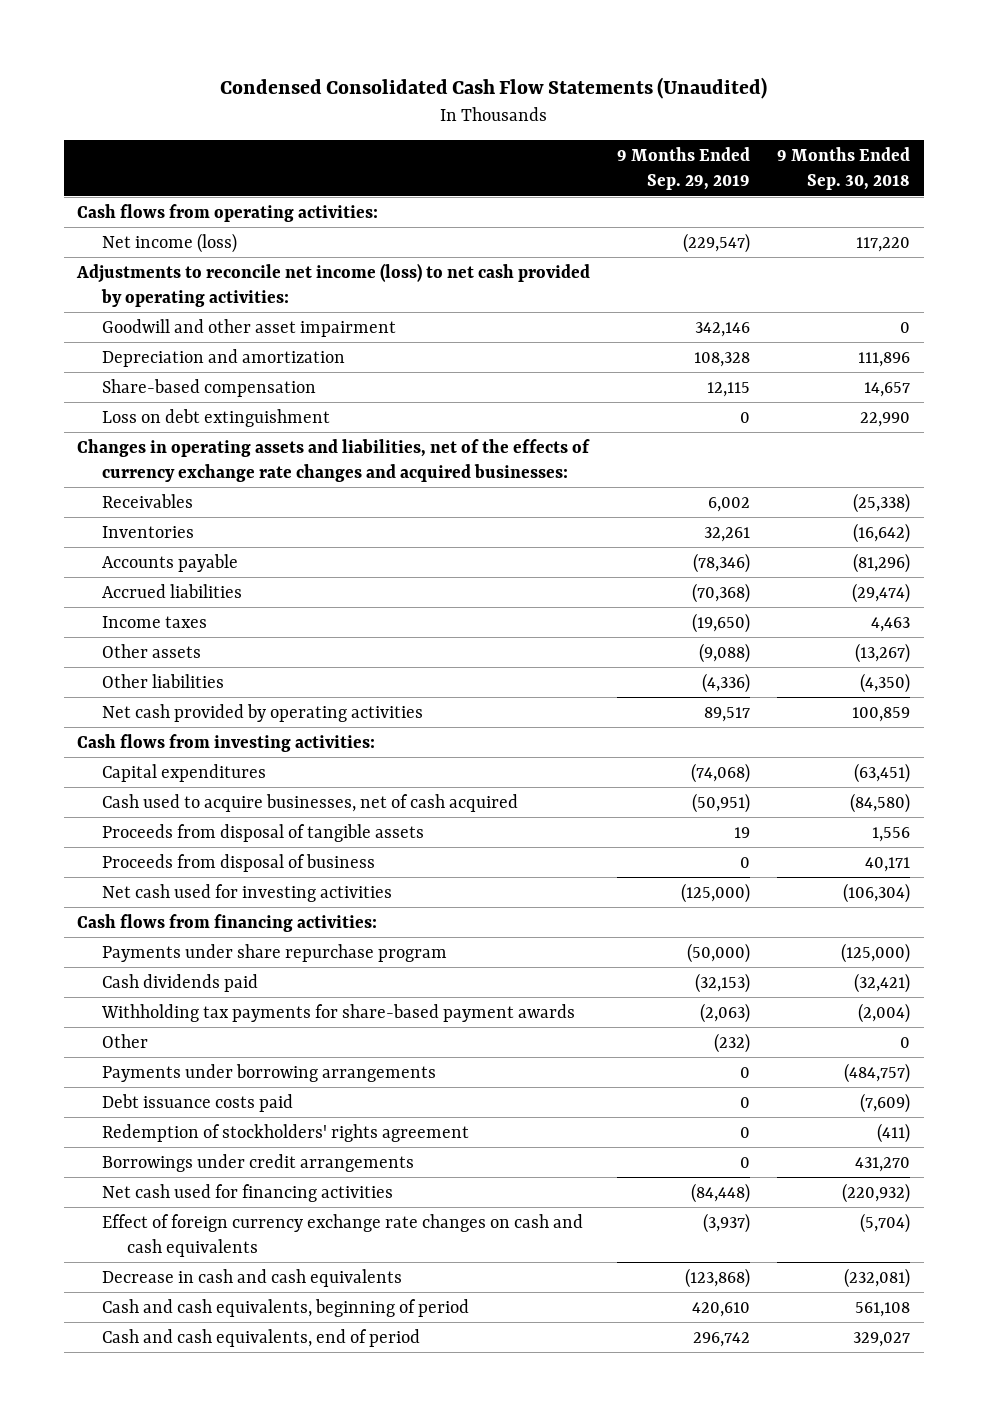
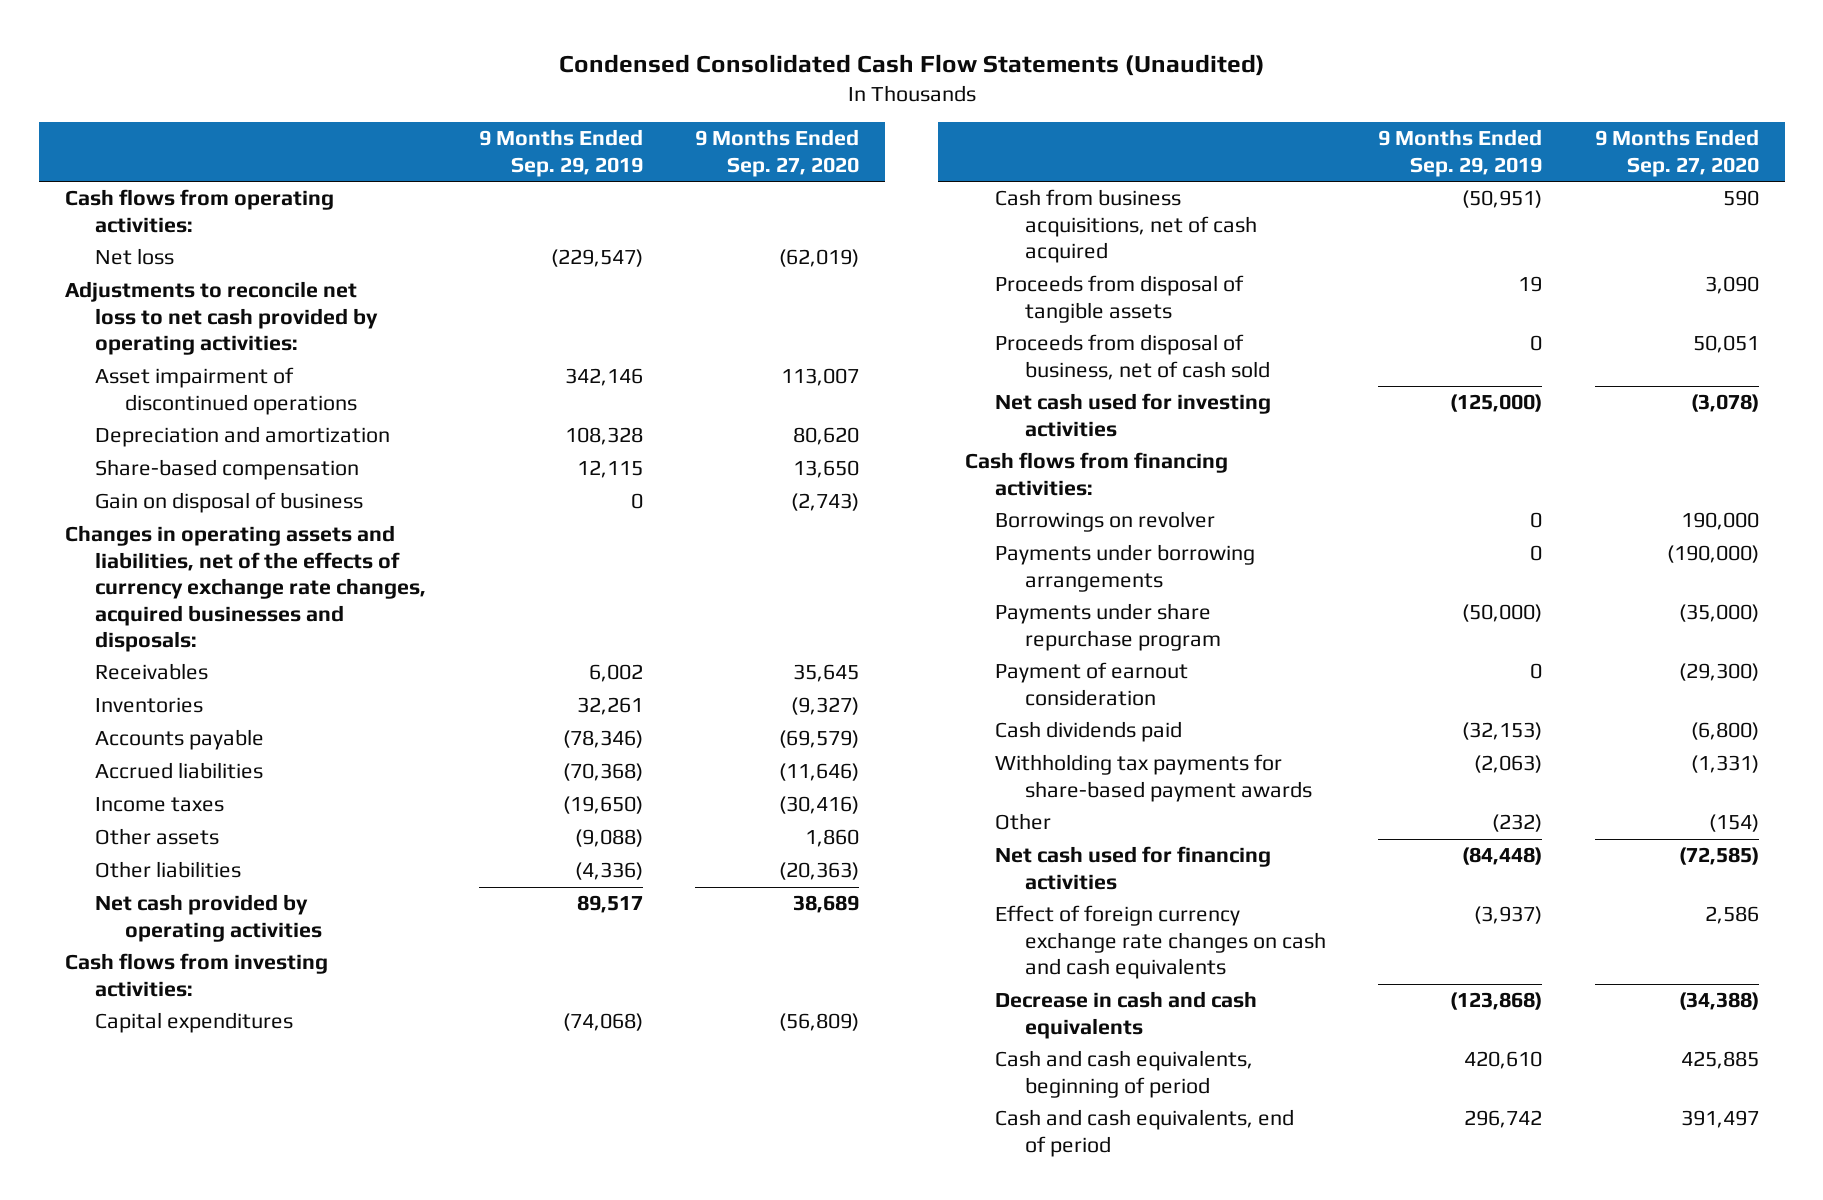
- | 9 Months Ended Sep. 29, 2019 | 9 Months Ended Sep. 30, 2018
+ | 9 Months Ended Sep. 29, 2019 | 9 Months Ended Sep. 27, 2020
- Net income (loss) | (229,547) | 117,220
- Adjustments to reconcile net income (loss) to net cash provided by operating activities:
- Goodwill and other asset impairment | 342,146 | 0
+ Net loss | (229,547) | (62,019)
+ Adjustments to reconcile net loss to net cash provided by operating activities:
+ Asset impairment of discontinued operations | 342,146 | 113,007
- Loss on debt extinguishment | 0 | 22,990
- Changes in operating assets and liabilities, net of the effects of currency exchange rate changes and acquired businesses:
+ Gain on disposal of business | 0 | (2,743)
+ Changes in operating assets and liabilities, net of the effects of currency exchange rate changes, acquired businesses and disposals:
- Cash used to acquire businesses, net of cash acquired | (50,951) | (84,580)
+ Cash from business acquisitions, net of cash acquired | (50,951) | 590
- Proceeds from disposal of business | 0 | 40,171
+ Proceeds from disposal of business, net of cash sold | 0 | 50,051
+ Borrowings on revolver | 0 | 190,000
moved up: Payments under borrowing arrangements | 0 | (190,000)
+ Payment of earnout consideration | 0 | (29,300)
- Debt issuance costs paid | 0 | (7,609)
- Redemption of stockholders' rights agreement | 0 | (411)
- Borrowings under credit arrangements | 0 | 431,270

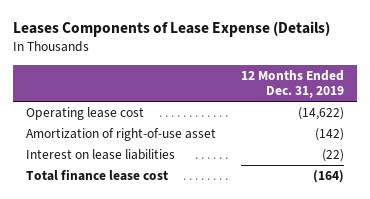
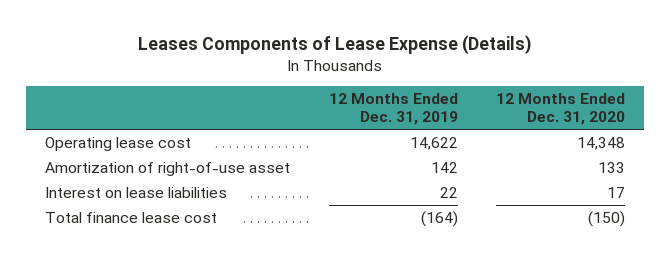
- | 12 Months Ended Dec. 31, 2019
+ | 12 Months Ended Dec. 31, 2019 | 12 Months Ended Dec. 31, 2020
- Operating lease cost | (14,622)
- Amortization of right-of-use asset | (142)
- Interest on lease liabilities | (22)
+ Operating lease cost | 14,622 | 14,348
+ Amortization of right-of-use asset | 142 | 133
+ Interest on lease liabilities | 22 | 17

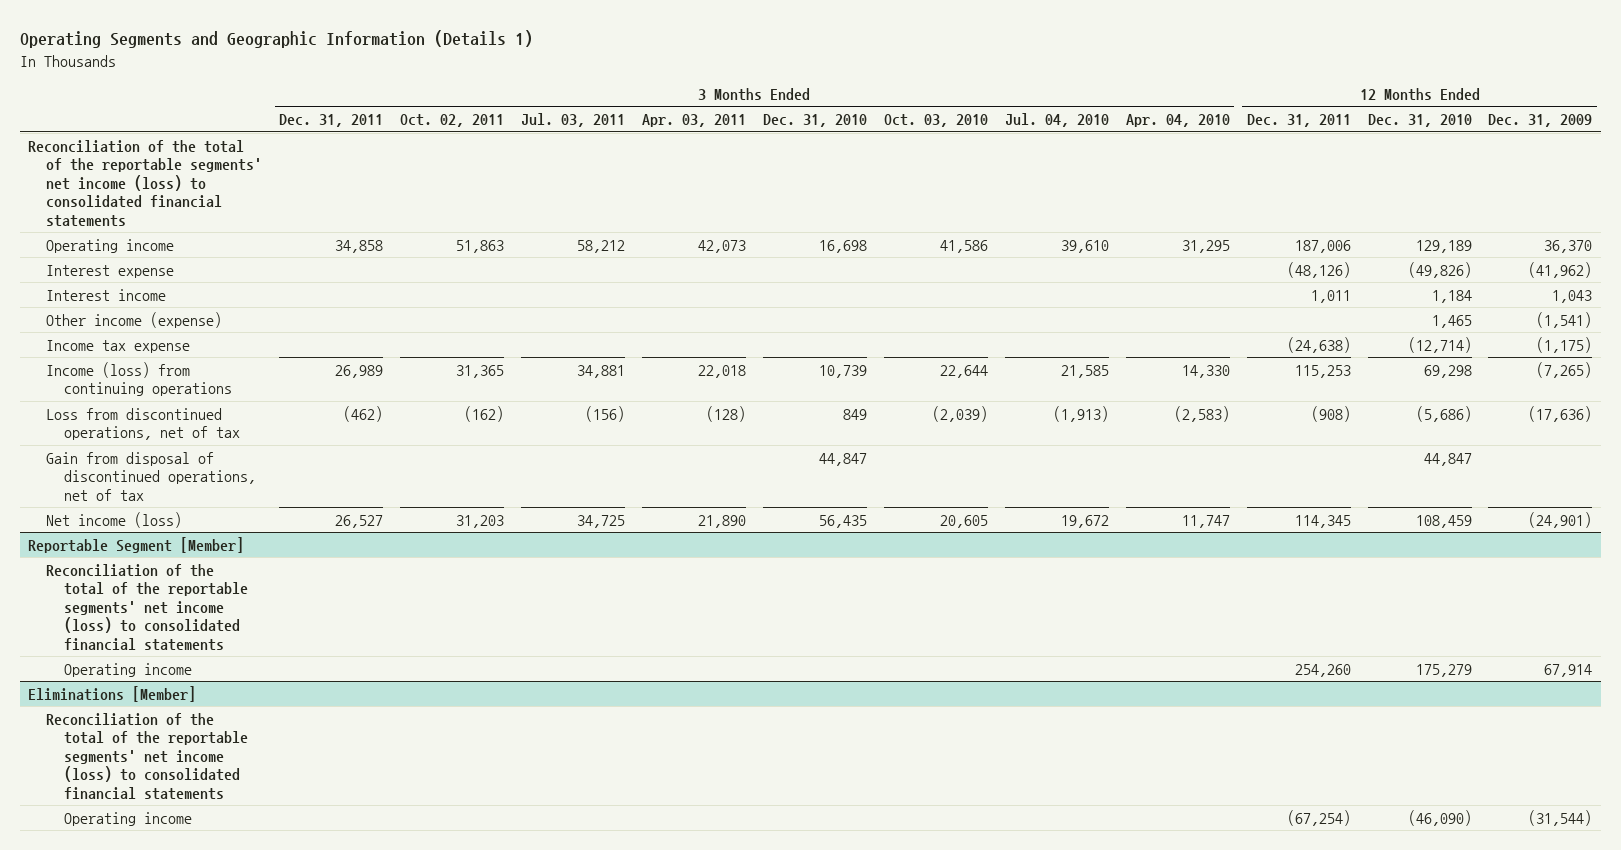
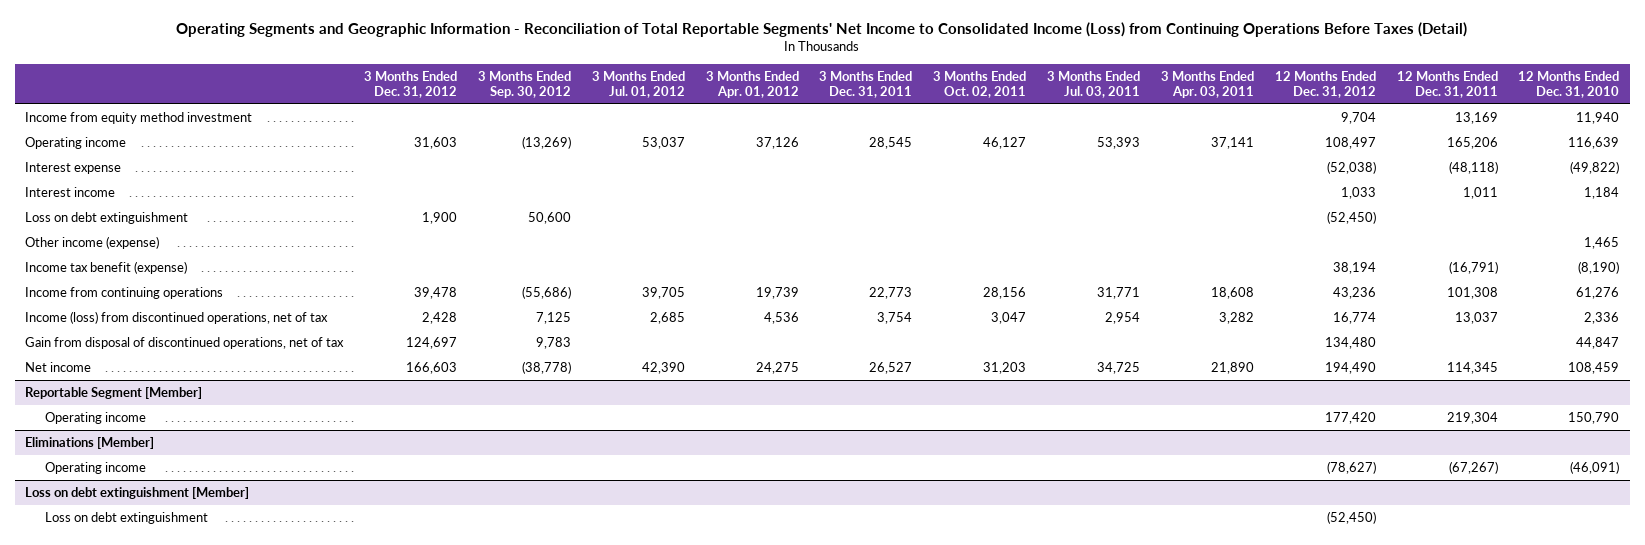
- Operating Segments and Geographic Information (Details 1)
+ Operating Segments and Geographic Information - Reconciliation of Total Reportable Segments' Net Income to Consolidated Income (Loss) from Continuing Operations Before Taxes (Detail)
- | 3 Months Ended Dec. 31, 2011 | 3 Months Ended Oct. 02, 2011 | 3 Months Ended Jul. 03, 2011 | 3 Months Ended Apr. 03, 2011 | 3 Months Ended Dec. 31, 2010 | 3 Months Ended Oct. 03, 2010 | 3 Months Ended Jul. 04, 2010 | 3 Months Ended Apr. 04, 2010 | 12 Months Ended Dec. 31, 2011 | 12 Months Ended Dec. 31, 2010 | 12 Months Ended Dec. 31, 2009
+ | 3 Months Ended Dec. 31, 2012 | 3 Months Ended Sep. 30, 2012 | 3 Months Ended Jul. 01, 2012 | 3 Months Ended Apr. 01, 2012 | 3 Months Ended Dec. 31, 2011 | 3 Months Ended Oct. 02, 2011 | 3 Months Ended Jul. 03, 2011 | 3 Months Ended Apr. 03, 2011 | 12 Months Ended Dec. 31, 2012 | 12 Months Ended Dec. 31, 2011 | 12 Months Ended Dec. 31, 2010
- Reconciliation of the total of the reportable segments' net income (loss) to consolidated financial statements
- Operating income | 34,858 | 51,863 | 58,212 | 42,073 | 16,698 | 41,586 | 39,610 | 31,295 | 187,006 | 129,189 | 36,370
- Interest expense | | | | | | | | | (48,126) | (49,826) | (41,962)
+ Income from equity method investment | | | | | | | | | 9,704 | 13,169 | 11,940
+ Operating income | 31,603 | (13,269) | 53,037 | 37,126 | 28,545 | 46,127 | 53,393 | 37,141 | 108,497 | 165,206 | 116,639
+ Interest expense | | | | | | | | | (52,038) | (48,118) | (49,822)
+ Loss on debt extinguishment | 1,900 | 50,600 | | | | | | | (52,450) | |
- Income tax expense | | | | | | | | | (24,638) | (12,714) | (1,175)
- Income (loss) from continuing operations | 26,989 | 31,365 | 34,881 | 22,018 | 10,739 | 22,644 | 21,585 | 14,330 | 115,253 | 69,298 | (7,265)
- Loss from discontinued operations, net of tax | (462) | (162) | (156) | (128) | 849 | (2,039) | (1,913) | (2,583) | (908) | (5,686) | (17,636)
+ Income tax benefit (expense) | | | | | | | | | 38,194 | (16,791) | (8,190)
+ Income from continuing operations | 39,478 | (55,686) | 39,705 | 19,739 | 22,773 | 28,156 | 31,771 | 18,608 | 43,236 | 101,308 | 61,276
+ Income (loss) from discontinued operations, net of tax | 2,428 | 7,125 | 2,685 | 4,536 | 3,754 | 3,047 | 2,954 | 3,282 | 16,774 | 13,037 | 2,336
- Net income (loss) | 26,527 | 31,203 | 34,725 | 21,890 | 56,435 | 20,605 | 19,672 | 11,747 | 114,345 | 108,459 | (24,901)
+ Net income | 166,603 | (38,778) | 42,390 | 24,275 | 26,527 | 31,203 | 34,725 | 21,890 | 194,490 | 114,345 | 108,459
@ Reportable Segment [Member]
- Reconciliation of the total of the reportable segments' net income (loss) to consolidated financial statements
- Operating income | | | | | | | | | 254,260 | 175,279 | 67,914
+ Operating income | | | | | | | | | 177,420 | 219,304 | 150,790
@ Eliminations [Member]
- Reconciliation of the total of the reportable segments' net income (loss) to consolidated financial statements
- Operating income | | | | | | | | | (67,254) | (46,090) | (31,544)
+ Operating income | | | | | | | | | (78,627) | (67,267) | (46,091)
+ Loss on debt extinguishment [Member]
+ Loss on debt extinguishment | | | | | | | | | (52,450) | |

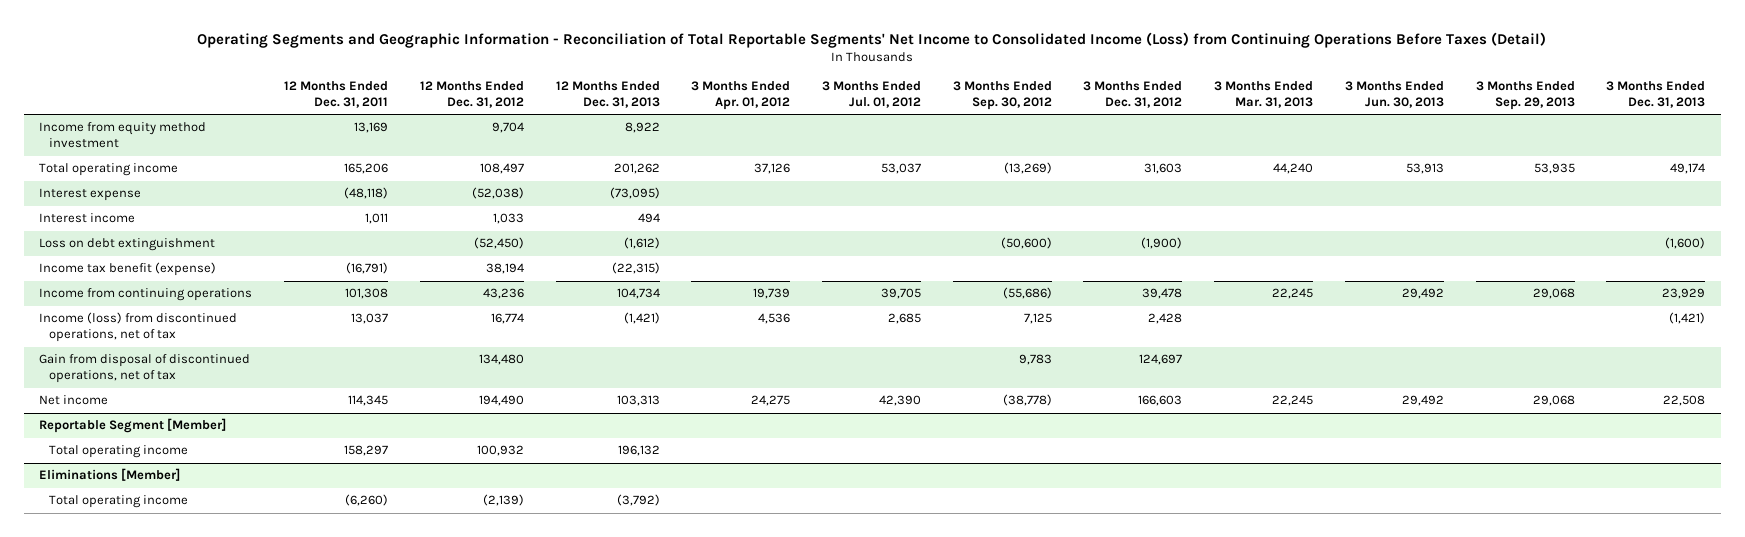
- | 3 Months Ended Dec. 31, 2012 | 3 Months Ended Sep. 30, 2012 | 3 Months Ended Jul. 01, 2012 | 3 Months Ended Apr. 01, 2012 | 3 Months Ended Dec. 31, 2011 | 3 Months Ended Oct. 02, 2011 | 3 Months Ended Jul. 03, 2011 | 3 Months Ended Apr. 03, 2011 | 12 Months Ended Dec. 31, 2012 | 12 Months Ended Dec. 31, 2011 | 12 Months Ended Dec. 31, 2010
+ | 12 Months Ended Dec. 31, 2011 | 12 Months Ended Dec. 31, 2012 | 12 Months Ended Dec. 31, 2013 | 3 Months Ended Apr. 01, 2012 | 3 Months Ended Jul. 01, 2012 | 3 Months Ended Sep. 30, 2012 | 3 Months Ended Dec. 31, 2012 | 3 Months Ended Mar. 31, 2013 | 3 Months Ended Jun. 30, 2013 | 3 Months Ended Sep. 29, 2013 | 3 Months Ended Dec. 31, 2013
- Operating income | 31,603 | (13,269) | 53,037 | 37,126 | 28,545 | 46,127 | 53,393 | 37,141 | 108,497 | 165,206 | 116,639
+ Total operating income | 165,206 | 108,497 | 201,262 | 37,126 | 53,037 | (13,269) | 31,603 | 44,240 | 53,913 | 53,935 | 49,174
- Loss on debt extinguishment | 1,900 | 50,600 | | | | | | | (52,450) | |
- Other income (expense) | | | | | | | | | | | 1,465
+ Loss on debt extinguishment | | (52,450) | (1,612) | | | (50,600) | (1,900) | | | | (1,600)
@ Reportable Segment [Member]
- Operating income | | | | | | | | | 177,420 | 219,304 | 150,790
+ Total operating income | 158,297 | 100,932 | 196,132 | | | | | | | |
@ Eliminations [Member]
- Operating income | | | | | | | | | (78,627) | (67,267) | (46,091)
- Loss on debt extinguishment [Member]
- Loss on debt extinguishment | | | | | | | | | (52,450) | |
@ Eliminations [Member]
+ Total operating income | (6,260) | (2,139) | (3,792) | | | | | | | |

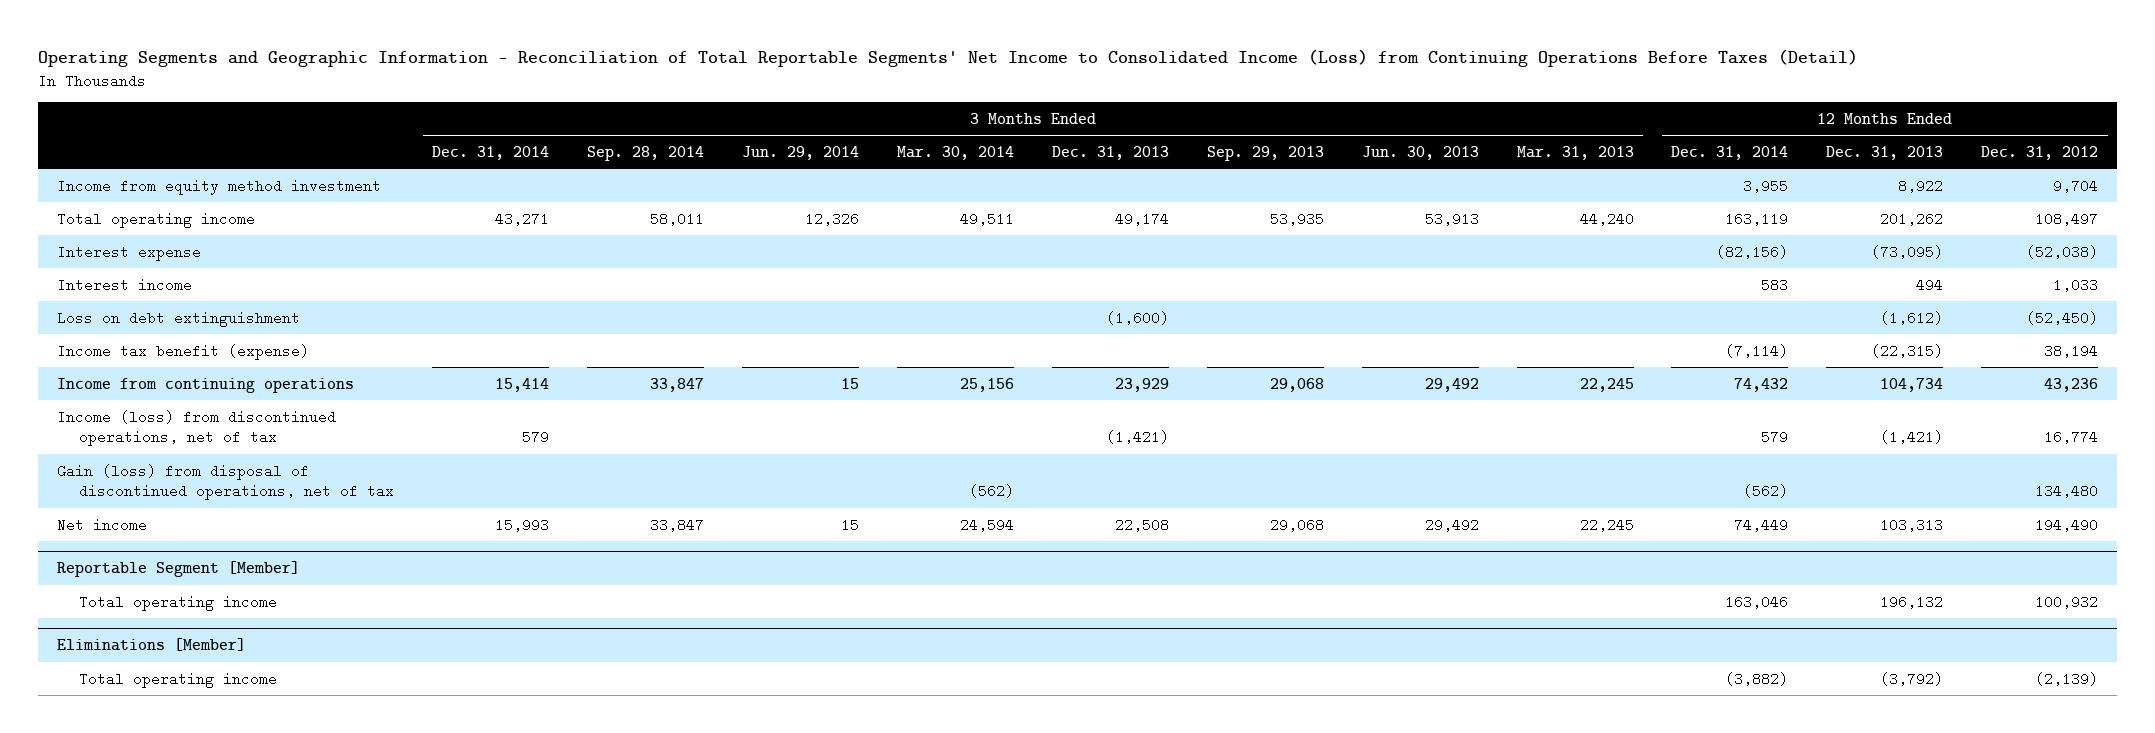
- | 12 Months Ended Dec. 31, 2011 | 12 Months Ended Dec. 31, 2012 | 12 Months Ended Dec. 31, 2013 | 3 Months Ended Apr. 01, 2012 | 3 Months Ended Jul. 01, 2012 | 3 Months Ended Sep. 30, 2012 | 3 Months Ended Dec. 31, 2012 | 3 Months Ended Mar. 31, 2013 | 3 Months Ended Jun. 30, 2013 | 3 Months Ended Sep. 29, 2013 | 3 Months Ended Dec. 31, 2013
+ | 3 Months Ended Dec. 31, 2014 | 3 Months Ended Sep. 28, 2014 | 3 Months Ended Jun. 29, 2014 | 3 Months Ended Mar. 30, 2014 | 3 Months Ended Dec. 31, 2013 | 3 Months Ended Sep. 29, 2013 | 3 Months Ended Jun. 30, 2013 | 3 Months Ended Mar. 31, 2013 | 12 Months Ended Dec. 31, 2014 | 12 Months Ended Dec. 31, 2013 | 12 Months Ended Dec. 31, 2012
- Gain from disposal of discontinued operations, net of tax | | 134,480 | | | | 9,783 | 124,697 | | | |
+ Gain (loss) from disposal of discontinued operations, net of tax | | | | (562) | | | | | (562) | | 134,480

